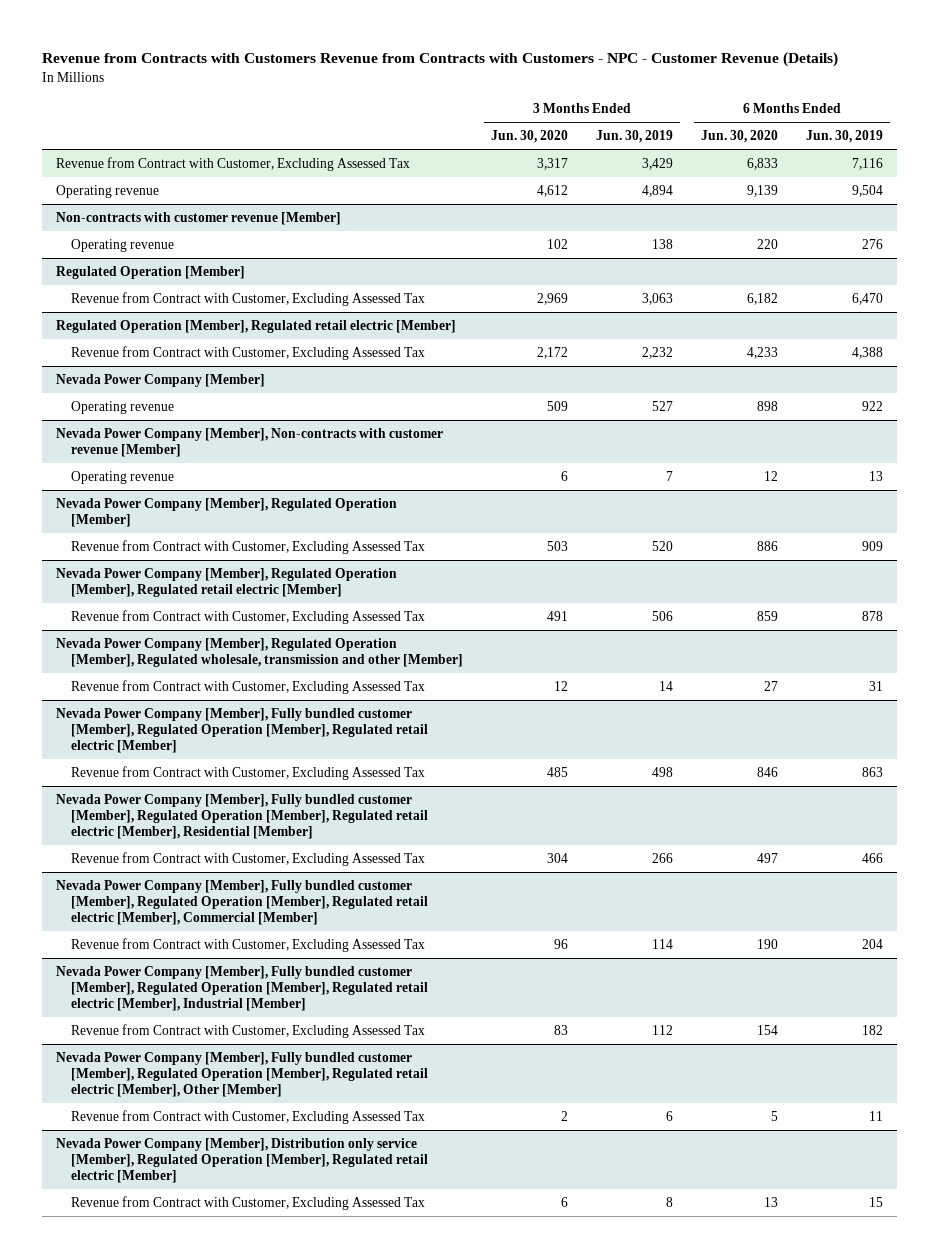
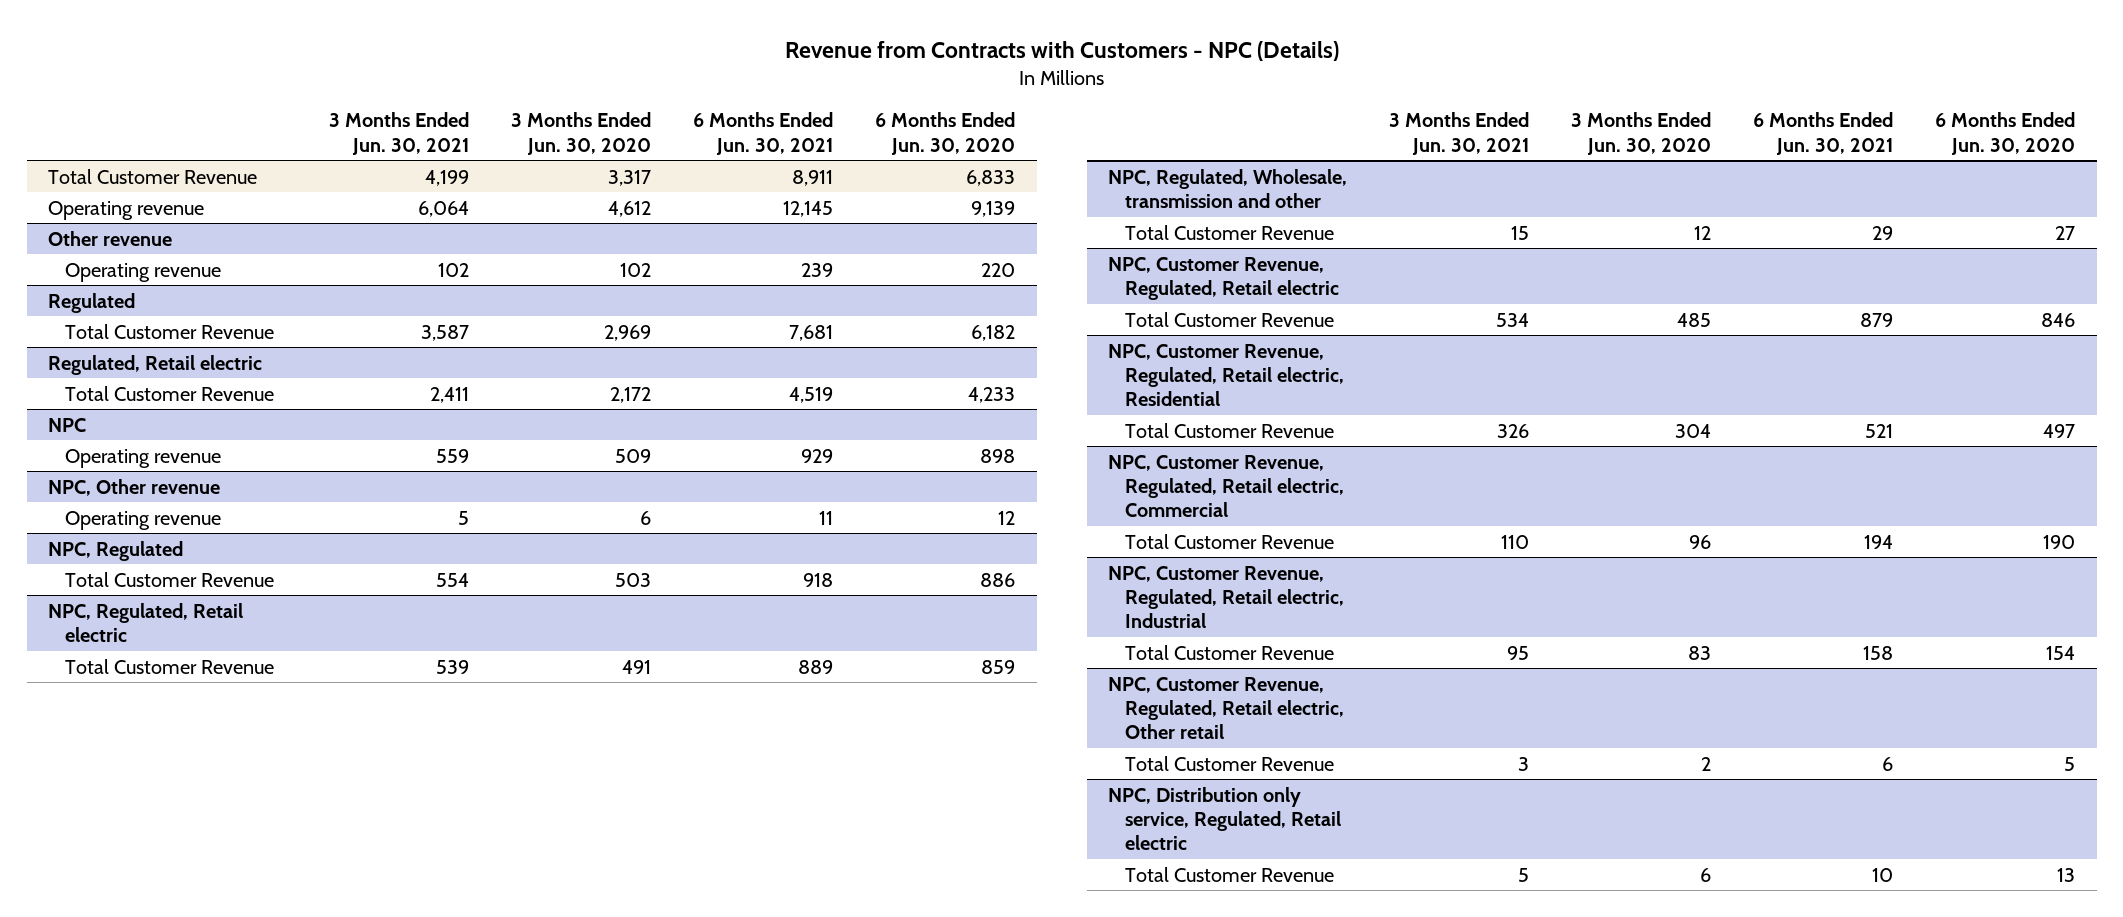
- Revenue from Contracts with Customers Revenue from Contracts with Customers - NPC - Customer Revenue (Details)
+ Revenue from Contracts with Customers - NPC (Details)
- | 3 Months Ended Jun. 30, 2020 | 3 Months Ended Jun. 30, 2019 | 6 Months Ended Jun. 30, 2020 | 6 Months Ended Jun. 30, 2019
+ | 3 Months Ended Jun. 30, 2021 | 3 Months Ended Jun. 30, 2020 | 6 Months Ended Jun. 30, 2021 | 6 Months Ended Jun. 30, 2020
- Revenue from Contract with Customer, Excluding Assessed Tax | 3,317 | 3,429 | 6,833 | 7,116
+ Total Customer Revenue | 4,199 | 3,317 | 8,911 | 6,833
- Non-contracts with customer revenue [Member]
+ Other revenue
- Regulated Operation [Member]
- Revenue from Contract with Customer, Excluding Assessed Tax | 2,969 | 3,063 | 6,182 | 6,470
- Regulated Operation [Member], Regulated retail electric [Member]
- Revenue from Contract with Customer, Excluding Assessed Tax | 2,172 | 2,232 | 4,233 | 4,388
- Nevada Power Company [Member]
+ Regulated
+ Total Customer Revenue | 3,587 | 2,969 | 7,681 | 6,182
+ Regulated, Retail electric
+ Total Customer Revenue | 2,411 | 2,172 | 4,519 | 4,233
+ NPC
- Nevada Power Company [Member], Non-contracts with customer revenue [Member]
+ NPC, Other revenue
- Nevada Power Company [Member], Regulated Operation [Member]
- Revenue from Contract with Customer, Excluding Assessed Tax | 503 | 520 | 886 | 909
- Nevada Power Company [Member], Regulated Operation [Member], Regulated retail electric [Member]
- Revenue from Contract with Customer, Excluding Assessed Tax | 491 | 506 | 859 | 878
- Nevada Power Company [Member], Regulated Operation [Member], Regulated wholesale, transmission and other [Member]
- Revenue from Contract with Customer, Excluding Assessed Tax | 12 | 14 | 27 | 31
- Nevada Power Company [Member], Fully bundled customer [Member], Regulated Operation [Member], Regulated retail electric [Member]
- Revenue from Contract with Customer, Excluding Assessed Tax | 485 | 498 | 846 | 863
- Nevada Power Company [Member], Fully bundled customer [Member], Regulated Operation [Member], Regulated retail electric [Member], Residential [Member]
- Revenue from Contract with Customer, Excluding Assessed Tax | 304 | 266 | 497 | 466
- Nevada Power Company [Member], Fully bundled customer [Member], Regulated Operation [Member], Regulated retail electric [Member], Commercial [Member]
- Revenue from Contract with Customer, Excluding Assessed Tax | 96 | 114 | 190 | 204
- Nevada Power Company [Member], Fully bundled customer [Member], Regulated Operation [Member], Regulated retail electric [Member], Industrial [Member]
- Revenue from Contract with Customer, Excluding Assessed Tax | 83 | 112 | 154 | 182
- Nevada Power Company [Member], Fully bundled customer [Member], Regulated Operation [Member], Regulated retail electric [Member], Other [Member]
- Revenue from Contract with Customer, Excluding Assessed Tax | 2 | 6 | 5 | 11
- Nevada Power Company [Member], Distribution only service [Member], Regulated Operation [Member], Regulated retail electric [Member]
- Revenue from Contract with Customer, Excluding Assessed Tax | 6 | 8 | 13 | 15
+ NPC, Regulated
+ Total Customer Revenue | 554 | 503 | 918 | 886
+ NPC, Regulated, Retail electric
+ Total Customer Revenue | 539 | 491 | 889 | 859
+ NPC, Regulated, Wholesale, transmission and other
+ Total Customer Revenue | 15 | 12 | 29 | 27
+ NPC, Customer Revenue, Regulated, Retail electric
+ Total Customer Revenue | 534 | 485 | 879 | 846
+ NPC, Customer Revenue, Regulated, Retail electric, Residential
+ Total Customer Revenue | 326 | 304 | 521 | 497
+ NPC, Customer Revenue, Regulated, Retail electric, Commercial
+ Total Customer Revenue | 110 | 96 | 194 | 190
+ NPC, Customer Revenue, Regulated, Retail electric, Industrial
+ Total Customer Revenue | 95 | 83 | 158 | 154
+ NPC, Customer Revenue, Regulated, Retail electric, Other retail
+ Total Customer Revenue | 3 | 2 | 6 | 5
+ NPC, Distribution only service, Regulated, Retail electric
+ Total Customer Revenue | 5 | 6 | 10 | 13

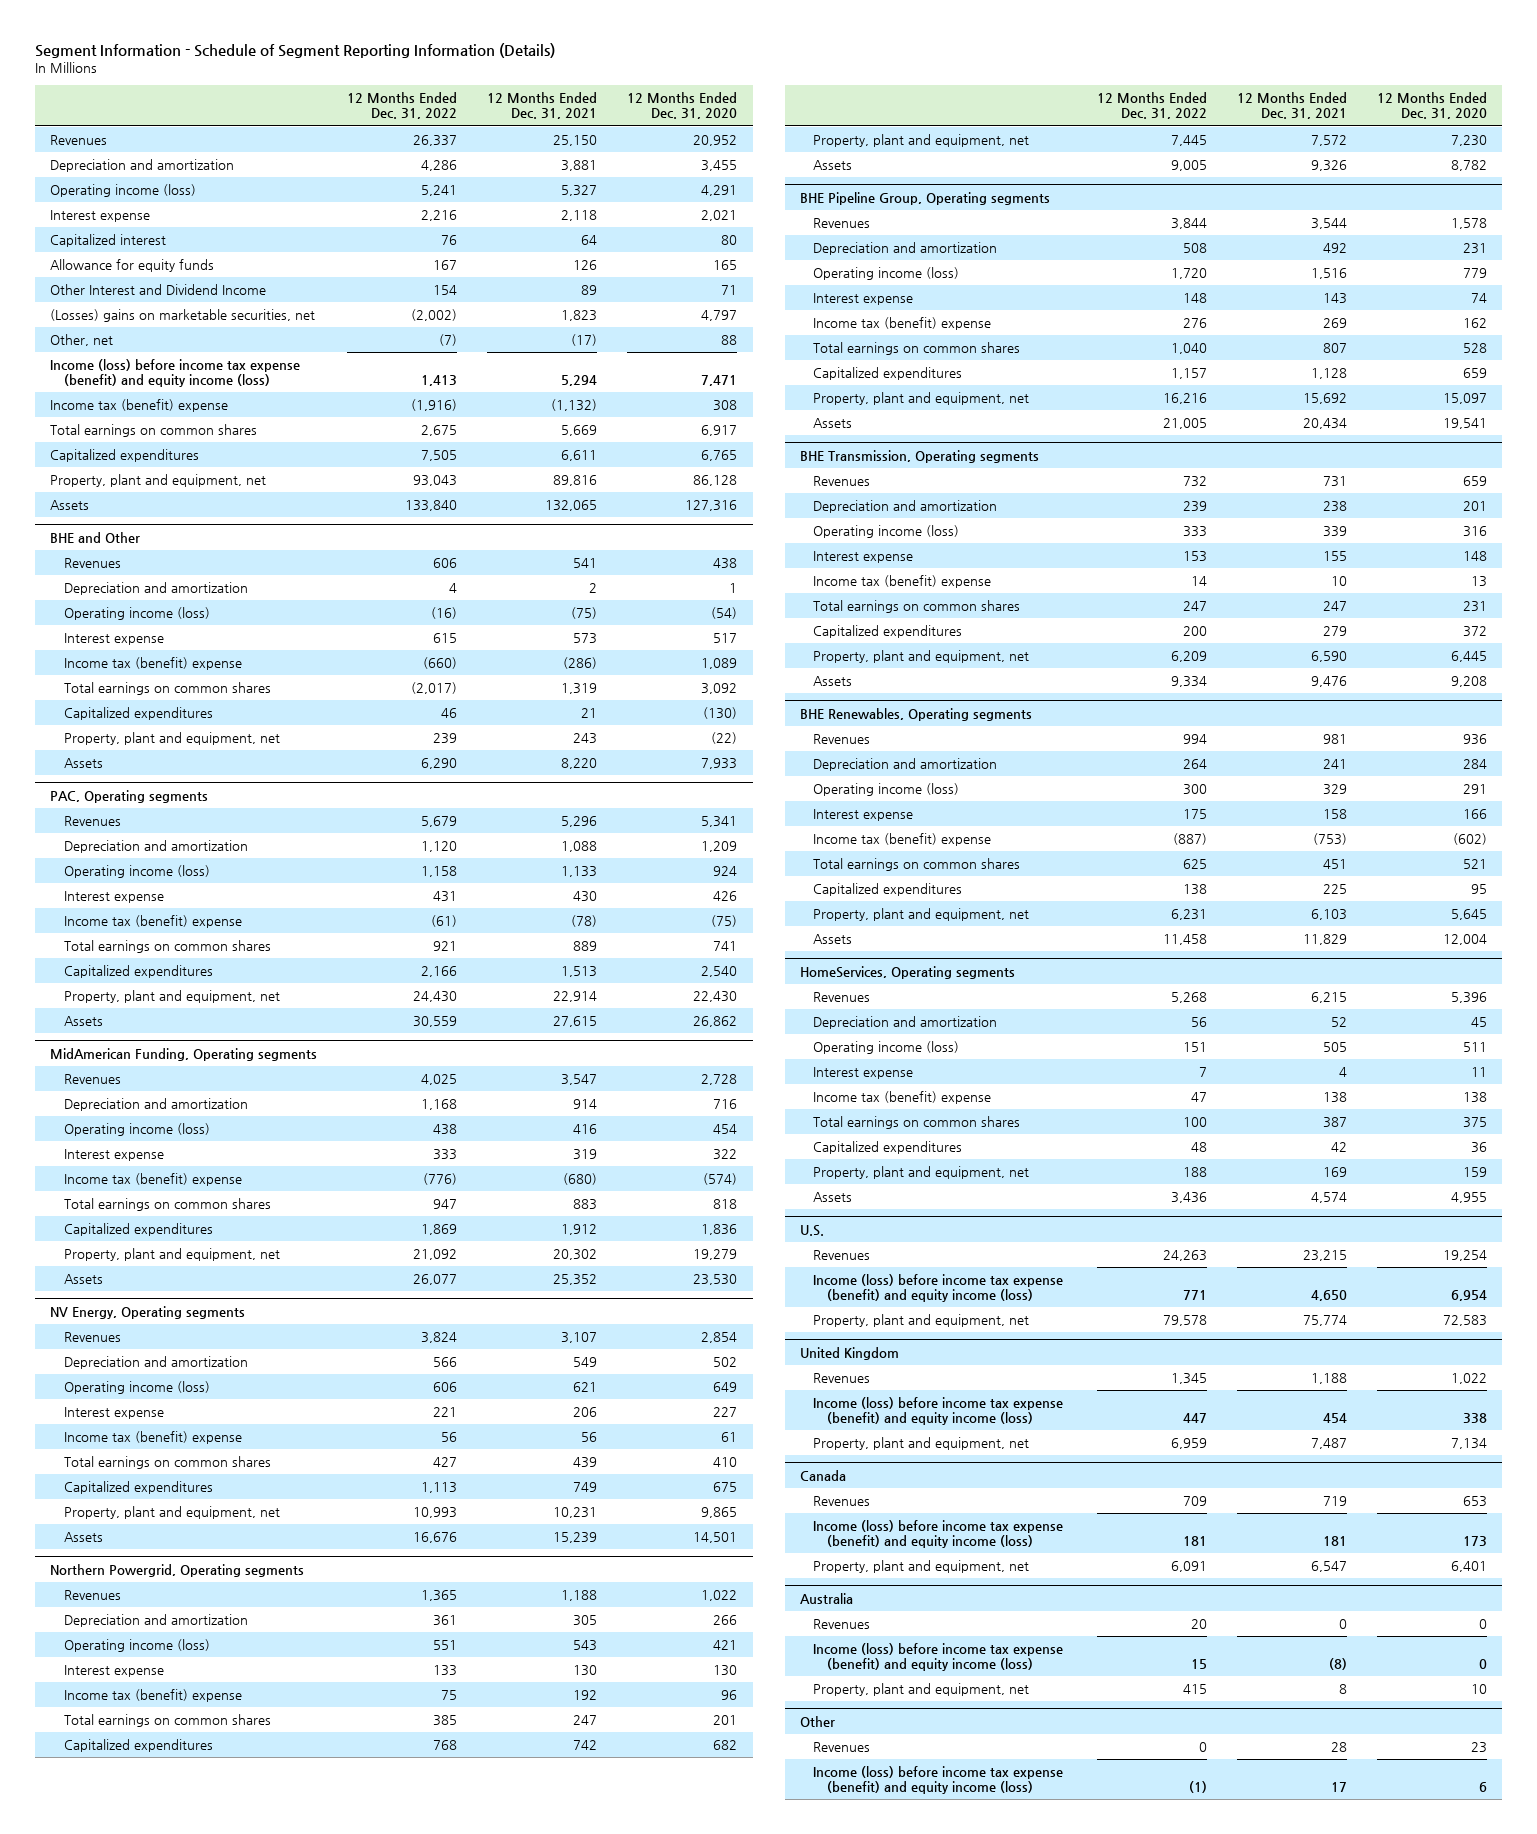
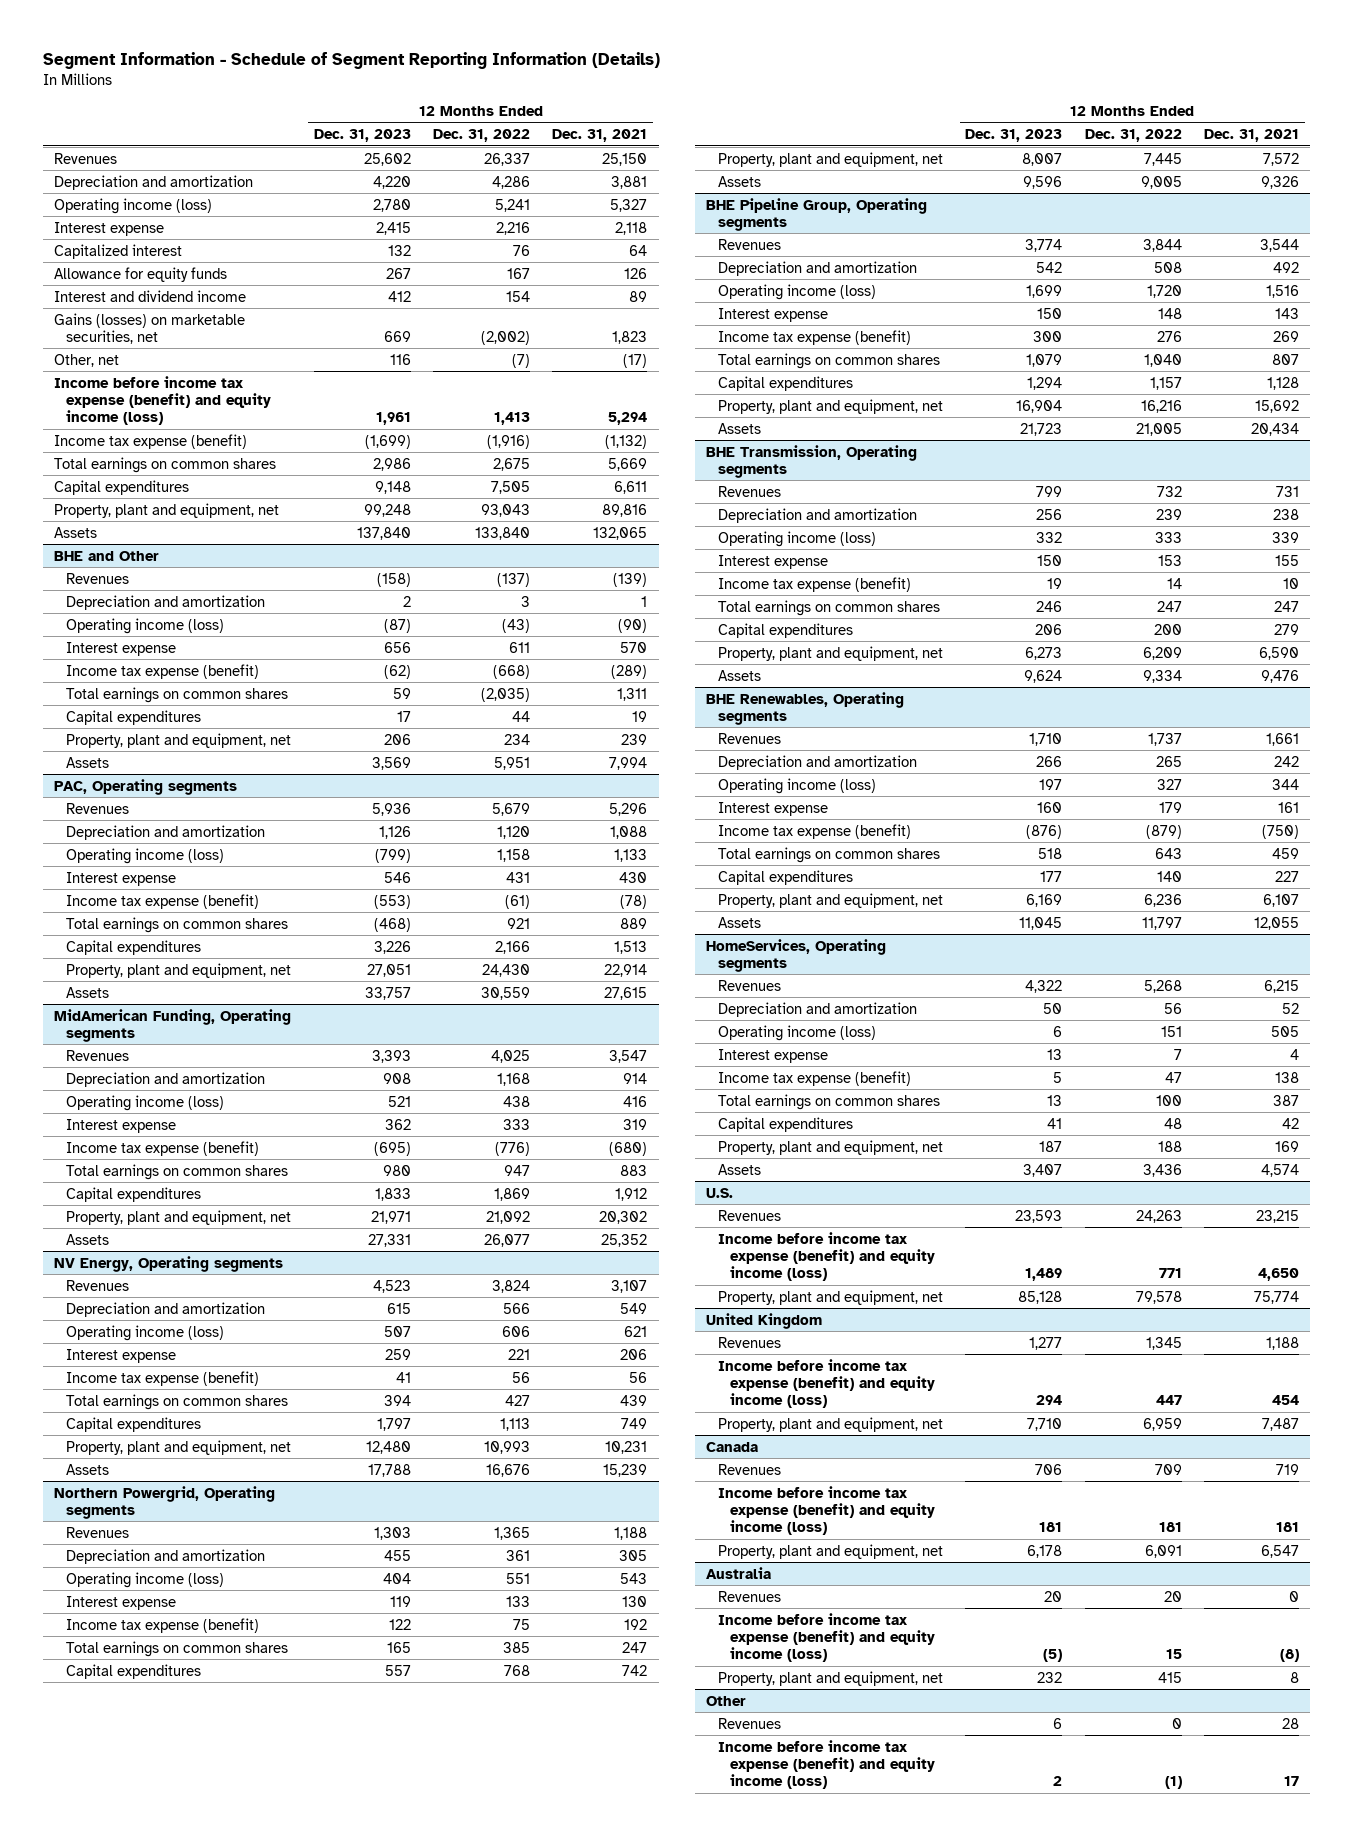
- | 12 Months Ended Dec. 31, 2022 | 12 Months Ended Dec. 31, 2021 | 12 Months Ended Dec. 31, 2020
+ | 12 Months Ended Dec. 31, 2023 | 12 Months Ended Dec. 31, 2022 | 12 Months Ended Dec. 31, 2021
- Other Interest and Dividend Income | 154 | 89 | 71
- (Losses) gains on marketable securities, net | (2,002) | 1,823 | 4,797
+ Interest and dividend income | 412 | 154 | 89
+ Gains (losses) on marketable securities, net | 669 | (2,002) | 1,823
- Income (loss) before income tax expense (benefit) and equity income (loss) | 1,413 | 5,294 | 7,471
- Income tax (benefit) expense | (1,916) | (1,132) | 308
+ Income before income tax expense (benefit) and equity income (loss) | 1,961 | 1,413 | 5,294
+ Income tax expense (benefit) | (1,699) | (1,916) | (1,132)
- Capitalized expenditures | 7,505 | 6,611 | 6,765
+ Capital expenditures | 9,148 | 7,505 | 6,611
@ BHE and Other
- Revenues | 606 | 541 | 438
- Depreciation and amortization | 4 | 2 | 1
- Operating income (loss) | (16) | (75) | (54)
- Interest expense | 615 | 573 | 517
- Income tax (benefit) expense | (660) | (286) | 1,089
- Total earnings on common shares | (2,017) | 1,319 | 3,092
- Capitalized expenditures | 46 | 21 | (130)
- Property, plant and equipment, net | 239 | 243 | (22)
- Assets | 6,290 | 8,220 | 7,933
+ Revenues | (158) | (137) | (139)
+ Depreciation and amortization | 2 | 3 | 1
+ Operating income (loss) | (87) | (43) | (90)
+ Interest expense | 656 | 611 | 570
+ Income tax expense (benefit) | (62) | (668) | (289)
+ Total earnings on common shares | 59 | (2,035) | 1,311
+ Capital expenditures | 17 | 44 | 19
+ Property, plant and equipment, net | 206 | 234 | 239
+ Assets | 3,569 | 5,951 | 7,994
@ PAC, Operating segments
- Income tax (benefit) expense | (61) | (78) | (75)
+ Income tax expense (benefit) | (553) | (61) | (78)
- Capitalized expenditures | 2,166 | 1,513 | 2,540
+ Capital expenditures | 3,226 | 2,166 | 1,513
@ MidAmerican Funding, Operating segments
- Income tax (benefit) expense | (776) | (680) | (574)
+ Income tax expense (benefit) | (695) | (776) | (680)
- Capitalized expenditures | 1,869 | 1,912 | 1,836
+ Capital expenditures | 1,833 | 1,869 | 1,912
@ NV Energy, Operating segments
- Income tax (benefit) expense | 56 | 56 | 61
+ Income tax expense (benefit) | 41 | 56 | 56
- Capitalized expenditures | 1,113 | 749 | 675
+ Capital expenditures | 1,797 | 1,113 | 749
@ Northern Powergrid, Operating segments
- Income tax (benefit) expense | 75 | 192 | 96
+ Income tax expense (benefit) | 122 | 75 | 192
- Capitalized expenditures | 768 | 742 | 682
+ Capital expenditures | 557 | 768 | 742
@ BHE Pipeline Group, Operating segments
- Income tax (benefit) expense | 276 | 269 | 162
+ Income tax expense (benefit) | 300 | 276 | 269
- Capitalized expenditures | 1,157 | 1,128 | 659
+ Capital expenditures | 1,294 | 1,157 | 1,128
@ BHE Transmission, Operating segments
- Income tax (benefit) expense | 14 | 10 | 13
+ Income tax expense (benefit) | 19 | 14 | 10
- Capitalized expenditures | 200 | 279 | 372
+ Capital expenditures | 206 | 200 | 279
@ BHE Renewables, Operating segments
- Revenues | 994 | 981 | 936
- Depreciation and amortization | 264 | 241 | 284
- Operating income (loss) | 300 | 329 | 291
- Interest expense | 175 | 158 | 166
- Income tax (benefit) expense | (887) | (753) | (602)
- Total earnings on common shares | 625 | 451 | 521
- Capitalized expenditures | 138 | 225 | 95
- Property, plant and equipment, net | 6,231 | 6,103 | 5,645
- Assets | 11,458 | 11,829 | 12,004
+ Revenues | 1,710 | 1,737 | 1,661
+ Depreciation and amortization | 266 | 265 | 242
+ Operating income (loss) | 197 | 327 | 344
+ Interest expense | 160 | 179 | 161
+ Income tax expense (benefit) | (876) | (879) | (750)
+ Total earnings on common shares | 518 | 643 | 459
+ Capital expenditures | 177 | 140 | 227
+ Property, plant and equipment, net | 6,169 | 6,236 | 6,107
+ Assets | 11,045 | 11,797 | 12,055
@ HomeServices, Operating segments
- Income tax (benefit) expense | 47 | 138 | 138
+ Income tax expense (benefit) | 5 | 47 | 138
- Capitalized expenditures | 48 | 42 | 36
+ Capital expenditures | 41 | 48 | 42
@ U.S.
- Income (loss) before income tax expense (benefit) and equity income (loss) | 771 | 4,650 | 6,954
+ Income before income tax expense (benefit) and equity income (loss) | 1,489 | 771 | 4,650
@ United Kingdom
- Income (loss) before income tax expense (benefit) and equity income (loss) | 447 | 454 | 338
+ Income before income tax expense (benefit) and equity income (loss) | 294 | 447 | 454
@ Canada
- Income (loss) before income tax expense (benefit) and equity income (loss) | 181 | 181 | 173
+ Income before income tax expense (benefit) and equity income (loss) | 181 | 181 | 181
@ Australia
- Income (loss) before income tax expense (benefit) and equity income (loss) | 15 | (8) | 0
+ Income before income tax expense (benefit) and equity income (loss) | (5) | 15 | (8)
@ Other
- Income (loss) before income tax expense (benefit) and equity income (loss) | (1) | 17 | 6
+ Income before income tax expense (benefit) and equity income (loss) | 2 | (1) | 17

